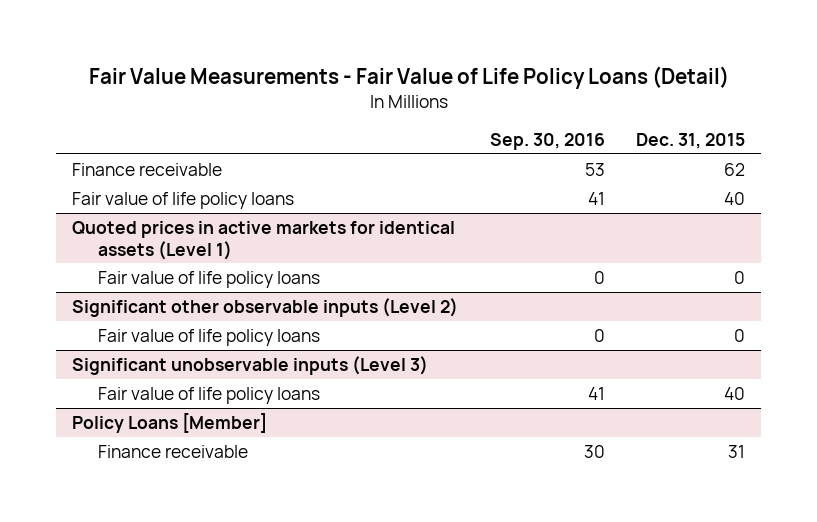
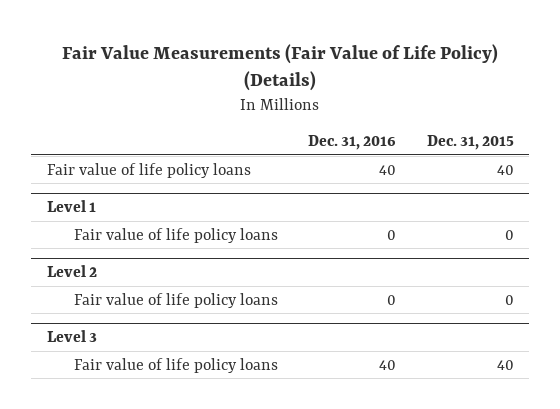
- Fair Value Measurements - Fair Value of Life Policy Loans (Detail)
+ Fair Value Measurements (Fair Value of Life Policy) (Details)
- | Sep. 30, 2016 | Dec. 31, 2015
+ | Dec. 31, 2016 | Dec. 31, 2015
- Finance receivable | 53 | 62
- Quoted prices in active markets for identical assets (Level 1)
+ Level 1
- Significant other observable inputs (Level 2)
+ Level 2
- Significant unobservable inputs (Level 3)
+ Level 3
- Policy Loans [Member]
- Finance receivable | 30 | 31

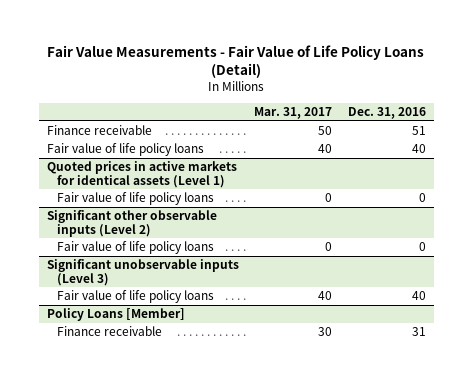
- Fair Value Measurements (Fair Value of Life Policy) (Details)
+ Fair Value Measurements - Fair Value of Life Policy Loans (Detail)
- | Dec. 31, 2016 | Dec. 31, 2015
+ | Mar. 31, 2017 | Dec. 31, 2016
+ Finance receivable | 50 | 51
- Level 1
+ Quoted prices in active markets for identical assets (Level 1)
- Level 2
+ Significant other observable inputs (Level 2)
- Level 3
+ Significant unobservable inputs (Level 3)
+ Policy Loans [Member]
+ Finance receivable | 30 | 31

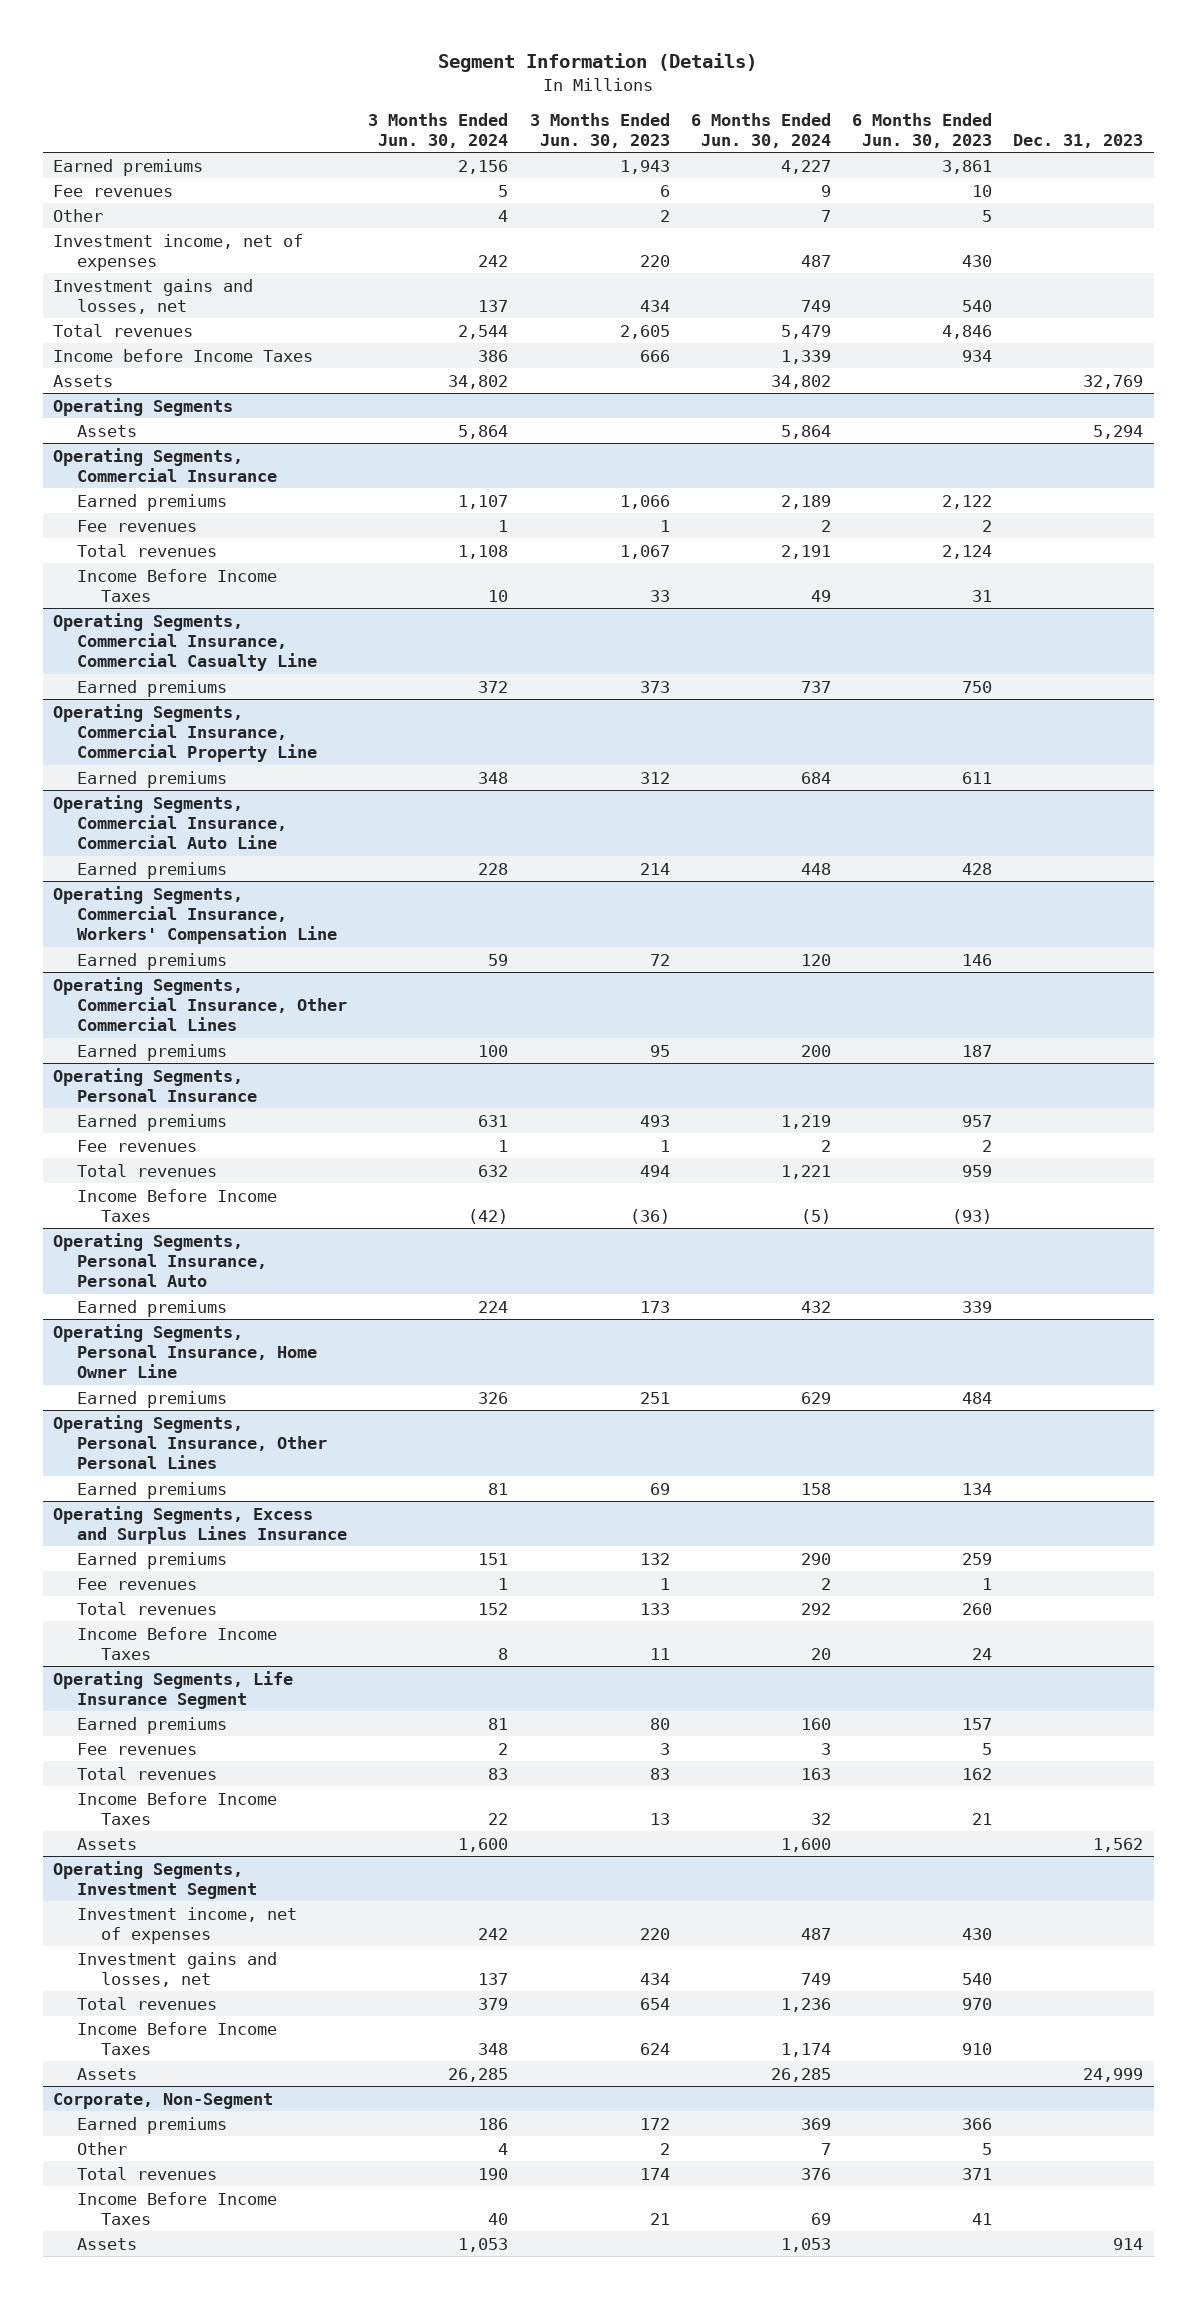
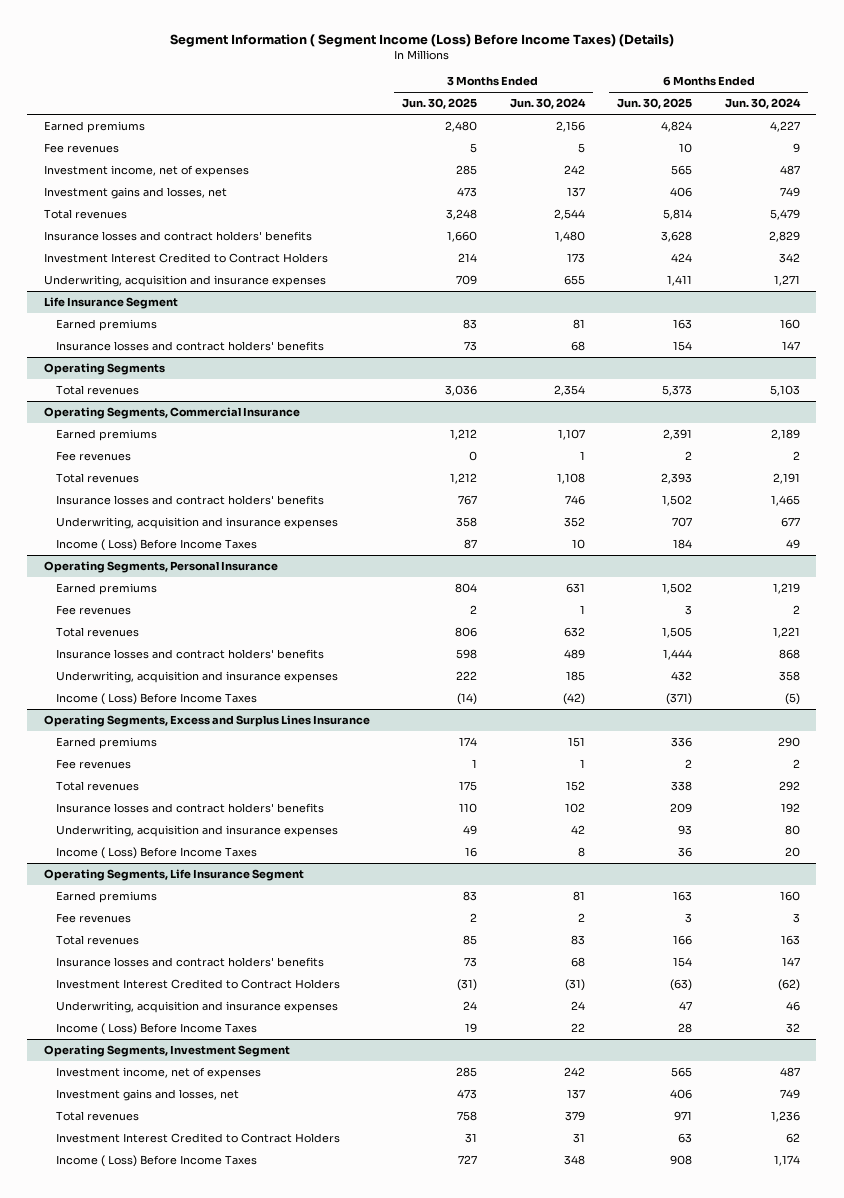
- Segment Information (Details)
+ Segment Information ( Segment Income (Loss) Before Income Taxes) (Details)
- | 3 Months Ended Jun. 30, 2024 | 3 Months Ended Jun. 30, 2023 | 6 Months Ended Jun. 30, 2024 | 6 Months Ended Jun. 30, 2023 | Dec. 31, 2023
+ | 3 Months Ended Jun. 30, 2025 | 3 Months Ended Jun. 30, 2024 | 6 Months Ended Jun. 30, 2025 | 6 Months Ended Jun. 30, 2024
- Other | 4 | 2 | 7 | 5 |
- Income before Income Taxes | 386 | 666 | 1,339 | 934 |
- Assets | 34,802 | | 34,802 | | 32,769
+ Insurance losses and contract holders' benefits | 1,660 | 1,480 | 3,628 | 2,829
+ Investment Interest Credited to Contract Holders | 214 | 173 | 424 | 342
+ Underwriting, acquisition and insurance expenses | 709 | 655 | 1,411 | 1,271
+ Life Insurance Segment
+ Earned premiums | 83 | 81 | 163 | 160
+ Insurance losses and contract holders' benefits | 73 | 68 | 154 | 147
@ Operating Segments
- Assets | 5,864 | | 5,864 | | 5,294
+ Total revenues | 3,036 | 2,354 | 5,373 | 5,103
@ Operating Segments, Commercial Insurance
- Income Before Income Taxes | 10 | 33 | 49 | 31 |
- Operating Segments, Commercial Insurance, Commercial Casualty Line
- Earned premiums | 372 | 373 | 737 | 750 |
- Operating Segments, Commercial Insurance, Commercial Property Line
- Earned premiums | 348 | 312 | 684 | 611 |
- Operating Segments, Commercial Insurance, Commercial Auto Line
- Earned premiums | 228 | 214 | 448 | 428 |
- Operating Segments, Commercial Insurance, Workers' Compensation Line
- Earned premiums | 59 | 72 | 120 | 146 |
- Operating Segments, Commercial Insurance, Other Commercial Lines
- Earned premiums | 100 | 95 | 200 | 187 |
@ Operating Segments, Commercial Insurance
+ Insurance losses and contract holders' benefits | 767 | 746 | 1,502 | 1,465
+ Underwriting, acquisition and insurance expenses | 358 | 352 | 707 | 677
+ Income ( Loss) Before Income Taxes | 87 | 10 | 184 | 49
@ Operating Segments, Personal Insurance
- Income Before Income Taxes | (42) | (36) | (5) | (93) |
- Operating Segments, Personal Insurance, Personal Auto
- Earned premiums | 224 | 173 | 432 | 339 |
- Operating Segments, Personal Insurance, Home Owner Line
- Earned premiums | 326 | 251 | 629 | 484 |
- Operating Segments, Personal Insurance, Other Personal Lines
- Earned premiums | 81 | 69 | 158 | 134 |
@ Operating Segments, Personal Insurance
+ Insurance losses and contract holders' benefits | 598 | 489 | 1,444 | 868
+ Underwriting, acquisition and insurance expenses | 222 | 185 | 432 | 358
+ Income ( Loss) Before Income Taxes | (14) | (42) | (371) | (5)
@ Operating Segments, Excess and Surplus Lines Insurance
- Income Before Income Taxes | 8 | 11 | 20 | 24 |
+ Insurance losses and contract holders' benefits | 110 | 102 | 209 | 192
+ Underwriting, acquisition and insurance expenses | 49 | 42 | 93 | 80
+ Income ( Loss) Before Income Taxes | 16 | 8 | 36 | 20
@ Operating Segments, Life Insurance Segment
- Income Before Income Taxes | 22 | 13 | 32 | 21 |
- Assets | 1,600 | | 1,600 | | 1,562
+ Insurance losses and contract holders' benefits | 73 | 68 | 154 | 147
+ Investment Interest Credited to Contract Holders | (31) | (31) | (63) | (62)
+ Underwriting, acquisition and insurance expenses | 24 | 24 | 47 | 46
+ Income ( Loss) Before Income Taxes | 19 | 22 | 28 | 32
@ Operating Segments, Investment Segment
- Income Before Income Taxes | 348 | 624 | 1,174 | 910 |
- Assets | 26,285 | | 26,285 | | 24,999
- Corporate, Non-Segment
- Earned premiums | 186 | 172 | 369 | 366 |
- Other | 4 | 2 | 7 | 5 |
- Total revenues | 190 | 174 | 376 | 371 |
- Income Before Income Taxes | 40 | 21 | 69 | 41 |
- Assets | 1,053 | | 1,053 | | 914
@ Operating Segments, Investment Segment
+ Investment Interest Credited to Contract Holders | 31 | 31 | 63 | 62
+ Income ( Loss) Before Income Taxes | 727 | 348 | 908 | 1,174

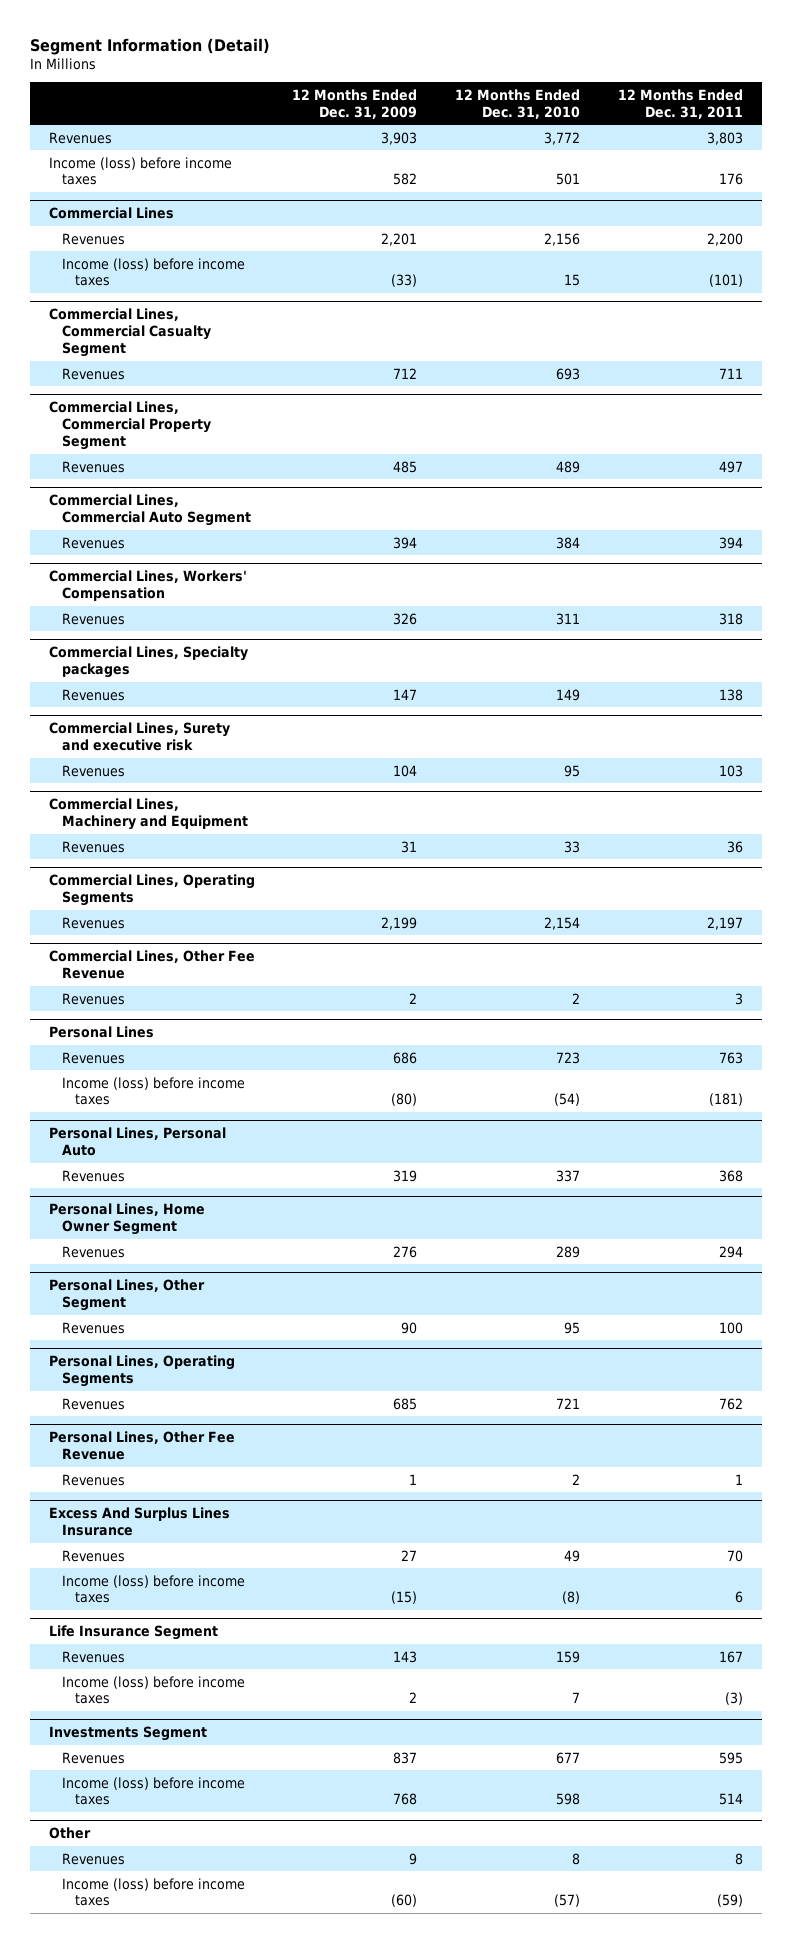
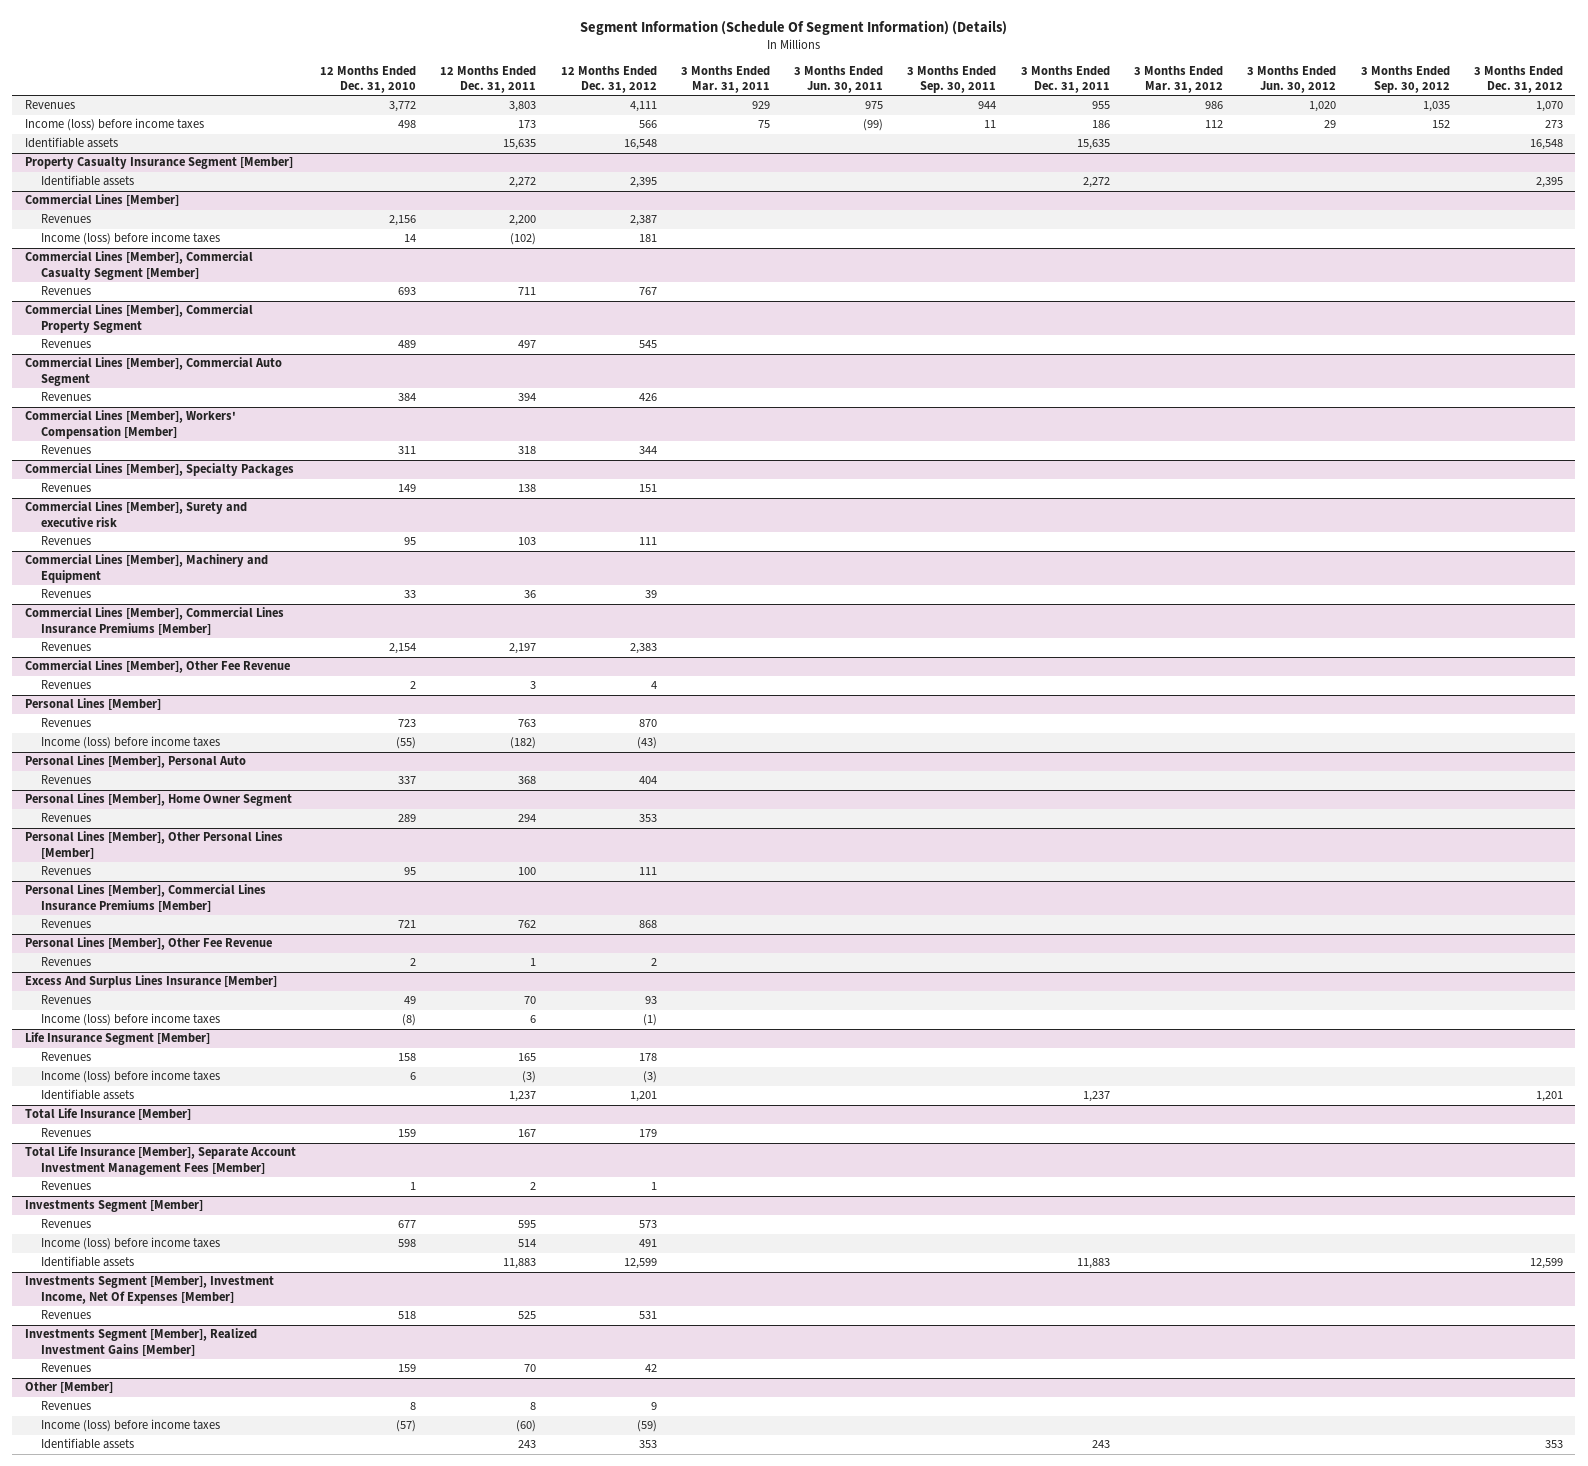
- Segment Information (Detail)
+ Segment Information (Schedule Of Segment Information) (Details)
- | 12 Months Ended Dec. 31, 2009 | 12 Months Ended Dec. 31, 2010 | 12 Months Ended Dec. 31, 2011
+ | 12 Months Ended Dec. 31, 2010 | 12 Months Ended Dec. 31, 2011 | 12 Months Ended Dec. 31, 2012 | 3 Months Ended Mar. 31, 2011 | 3 Months Ended Jun. 30, 2011 | 3 Months Ended Sep. 30, 2011 | 3 Months Ended Dec. 31, 2011 | 3 Months Ended Mar. 31, 2012 | 3 Months Ended Jun. 30, 2012 | 3 Months Ended Sep. 30, 2012 | 3 Months Ended Dec. 31, 2012
- Income (loss) before income taxes | 582 | 501 | 176
- Commercial Lines
+ Income (loss) before income taxes | 498 | 173 | 566 | 75 | (99) | 11 | 186 | 112 | 29 | 152 | 273
+ Identifiable assets | | 15,635 | 16,548 | | | | 15,635 | | | | 16,548
+ Property Casualty Insurance Segment [Member]
+ Identifiable assets | | 2,272 | 2,395 | | | | 2,272 | | | | 2,395
+ Commercial Lines [Member]
- Income (loss) before income taxes | (33) | 15 | (101)
- Commercial Lines, Commercial Casualty Segment
+ Income (loss) before income taxes | 14 | (102) | 181 | | | | | | | |
+ Commercial Lines [Member], Commercial Casualty Segment [Member]
- Commercial Lines, Commercial Property Segment
+ Commercial Lines [Member], Commercial Property Segment
- Commercial Lines, Commercial Auto Segment
+ Commercial Lines [Member], Commercial Auto Segment
- Commercial Lines, Workers' Compensation
+ Commercial Lines [Member], Workers' Compensation [Member]
- Commercial Lines, Specialty packages
+ Commercial Lines [Member], Specialty Packages
- Commercial Lines, Surety and executive risk
+ Commercial Lines [Member], Surety and executive risk
- Commercial Lines, Machinery and Equipment
+ Commercial Lines [Member], Machinery and Equipment
- Commercial Lines, Operating Segments
+ Commercial Lines [Member], Commercial Lines Insurance Premiums [Member]
- Commercial Lines, Other Fee Revenue
+ Commercial Lines [Member], Other Fee Revenue
- Personal Lines
+ Personal Lines [Member]
- Income (loss) before income taxes | (80) | (54) | (181)
- Personal Lines, Personal Auto
+ Income (loss) before income taxes | (55) | (182) | (43) | | | | | | | |
+ Personal Lines [Member], Personal Auto
- Personal Lines, Home Owner Segment
+ Personal Lines [Member], Home Owner Segment
- Personal Lines, Other Segment
+ Personal Lines [Member], Other Personal Lines [Member]
- Personal Lines, Operating Segments
+ Personal Lines [Member], Commercial Lines Insurance Premiums [Member]
- Personal Lines, Other Fee Revenue
+ Personal Lines [Member], Other Fee Revenue
- Excess And Surplus Lines Insurance
+ Excess And Surplus Lines Insurance [Member]
- Life Insurance Segment
+ Life Insurance Segment [Member]
+ Revenues | 158 | 165 | 178 | | | | | | | |
+ Income (loss) before income taxes | 6 | (3) | (3) | | | | | | | |
+ Identifiable assets | | 1,237 | 1,201 | | | | 1,237 | | | | 1,201
+ Total Life Insurance [Member]
- Income (loss) before income taxes | 2 | 7 | (3)
- Investments Segment
+ Total Life Insurance [Member], Separate Account Investment Management Fees [Member]
+ Revenues | 1 | 2 | 1 | | | | | | | |
+ Investments Segment [Member]
- Other
+ Identifiable assets | | 11,883 | 12,599 | | | | 11,883 | | | | 12,599
+ Investments Segment [Member], Investment Income, Net Of Expenses [Member]
+ Revenues | 518 | 525 | 531 | | | | | | | |
+ Investments Segment [Member], Realized Investment Gains [Member]
+ Revenues | 159 | 70 | 42 | | | | | | | |
+ Other [Member]
- Income (loss) before income taxes | (60) | (57) | (59)
+ Income (loss) before income taxes | (57) | (60) | (59) | | | | | | | |
+ Identifiable assets | | 243 | 353 | | | | 243 | | | | 353

